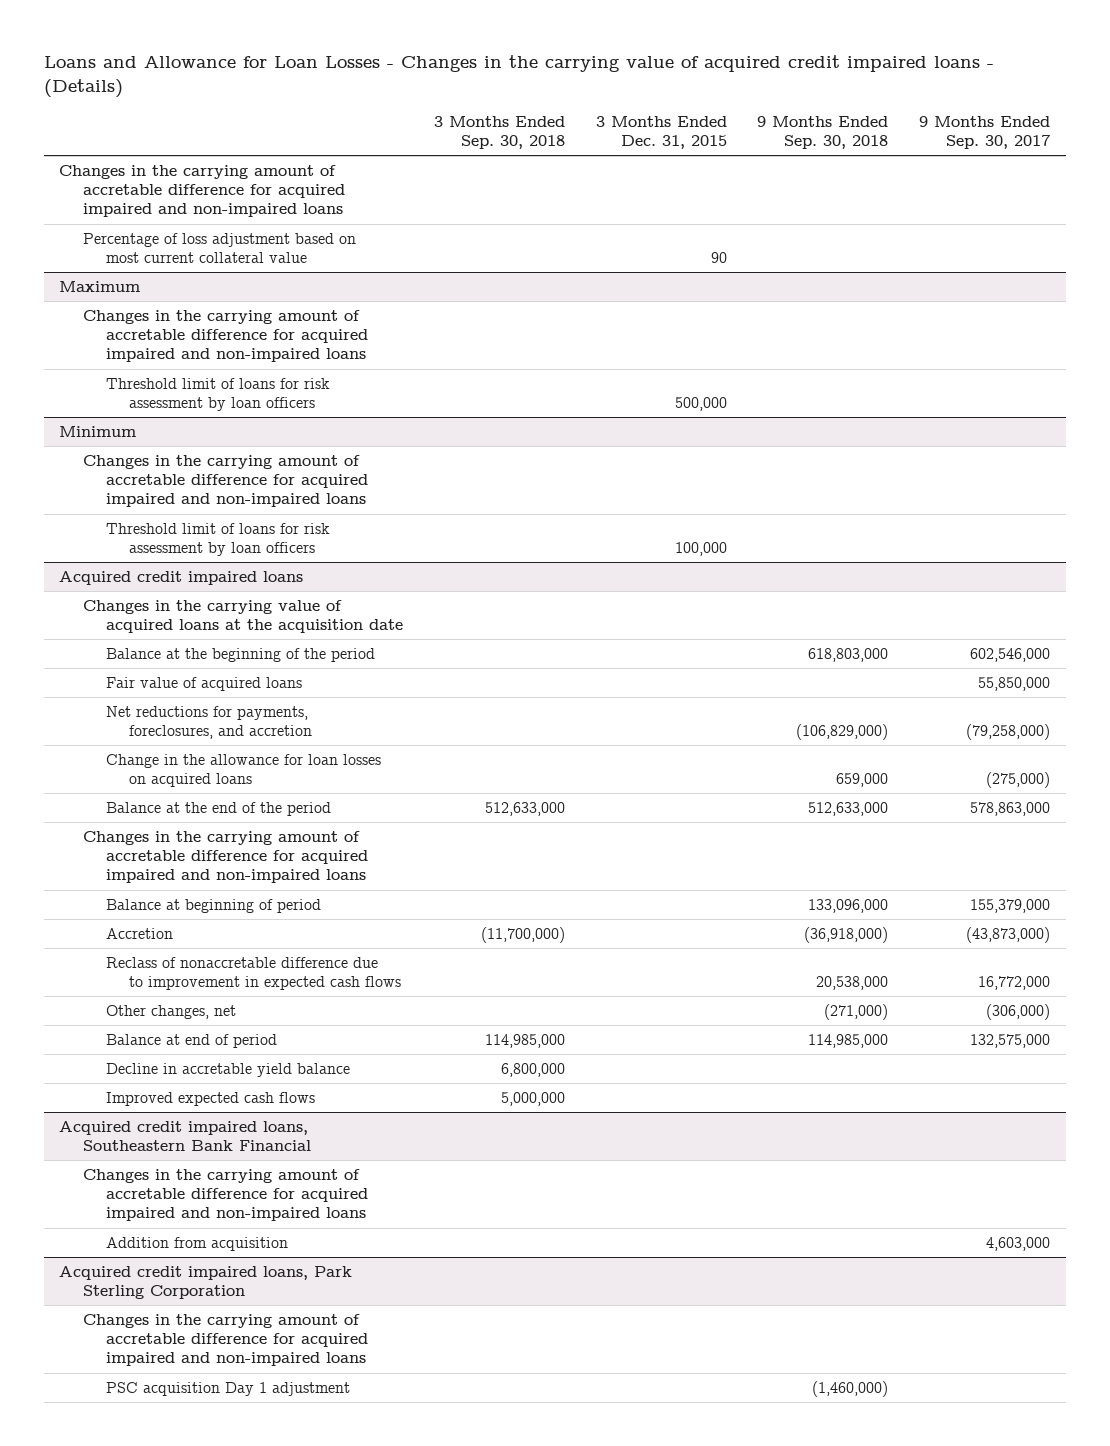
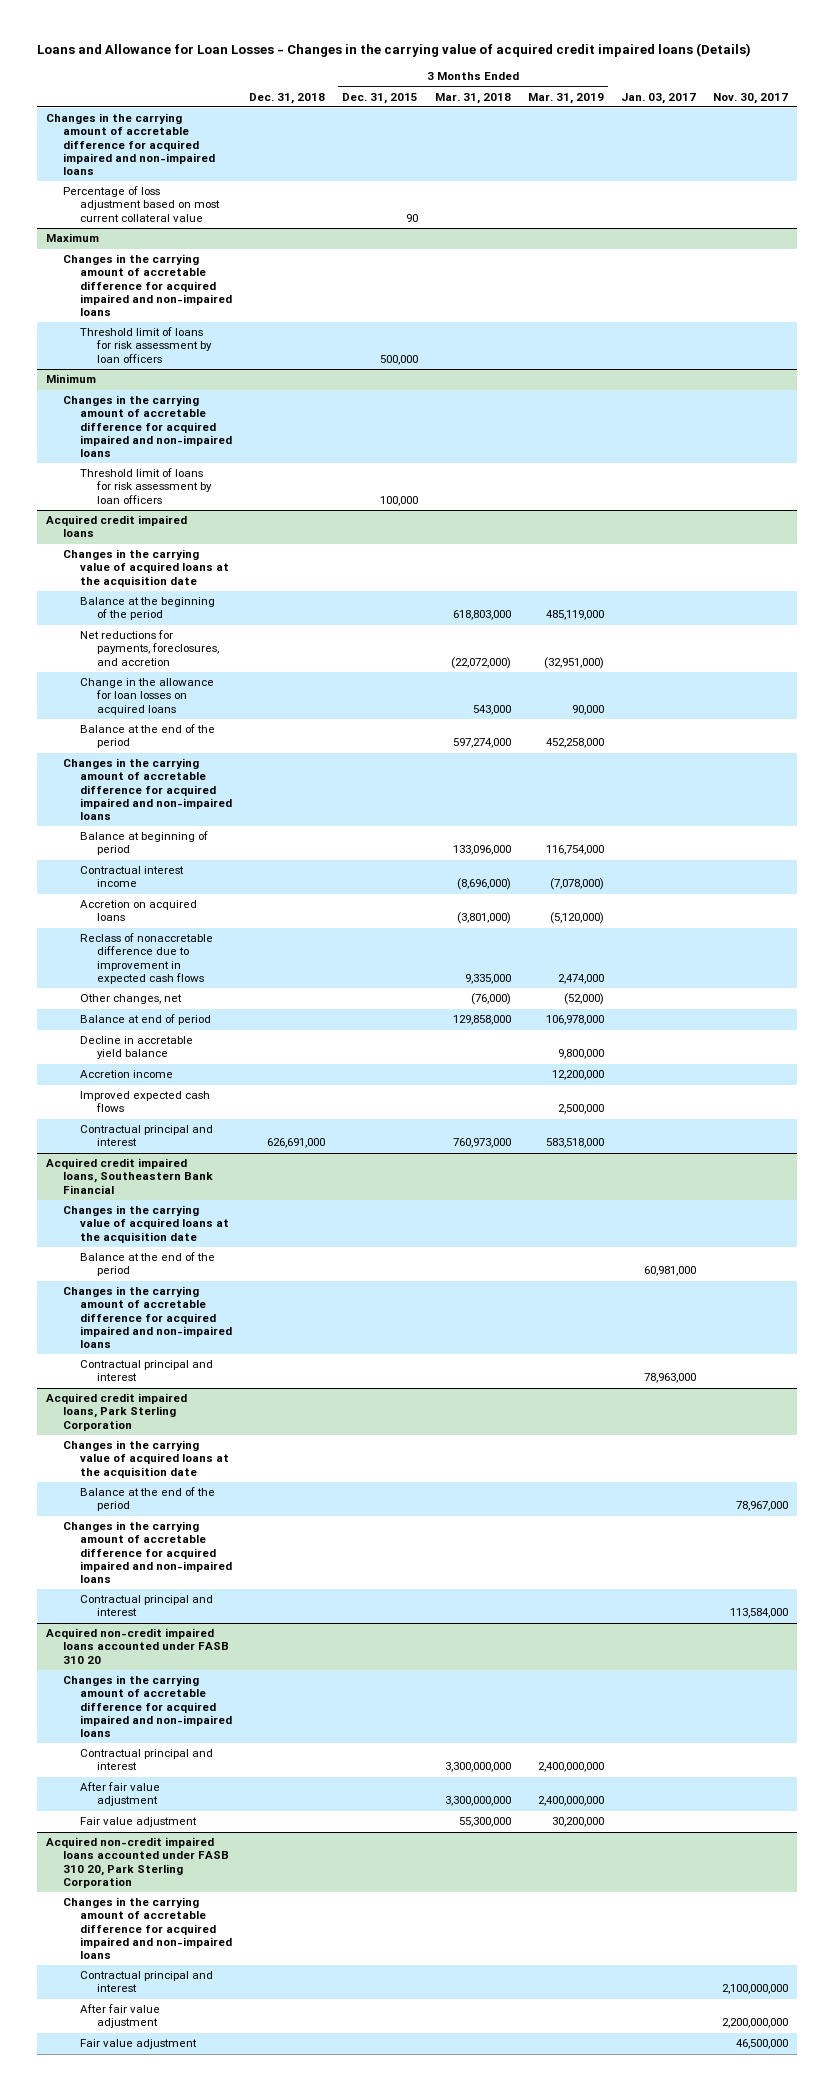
- Loans and Allowance for Loan Losses - Changes in the carrying value of acquired credit impaired loans - (Details)
+ Loans and Allowance for Loan Losses - Changes in the carrying value of acquired credit impaired loans (Details)
- | 3 Months Ended Sep. 30, 2018 | 3 Months Ended Dec. 31, 2015 | 9 Months Ended Sep. 30, 2018 | 9 Months Ended Sep. 30, 2017
+ | Dec. 31, 2018 | 3 Months Ended Dec. 31, 2015 | 3 Months Ended Mar. 31, 2018 | 3 Months Ended Mar. 31, 2019 | Jan. 03, 2017 | Nov. 30, 2017
@ Acquired credit impaired loans
- Fair value of acquired loans | | | | 55,850,000
- Accretion | (11,700,000) | | (36,918,000) | (43,873,000)
+ Contractual interest income | | | (8,696,000) | (7,078,000) | |
+ Accretion on acquired loans | | | (3,801,000) | (5,120,000) | |
+ Accretion income | | | | 12,200,000 | |
+ Contractual principal and interest | 626,691,000 | | 760,973,000 | 583,518,000 | |
@ Acquired credit impaired loans, Southeastern Bank Financial
+ Changes in the carrying value of acquired loans at the acquisition date
+ Balance at the end of the period | | | | | 60,981,000 |
- Addition from acquisition | | | | 4,603,000
+ Contractual principal and interest | | | | | 78,963,000 |
@ Acquired credit impaired loans, Park Sterling Corporation
+ Changes in the carrying value of acquired loans at the acquisition date
+ Balance at the end of the period | | | | | | 78,967,000
- PSC acquisition Day 1 adjustment | | | (1,460,000) |
+ Contractual principal and interest | | | | | | 113,584,000
+ Acquired non-credit impaired loans accounted under FASB 310 20
+ Changes in the carrying amount of accretable difference for acquired impaired and non-impaired loans
+ Contractual principal and interest | | | 3,300,000,000 | 2,400,000,000 | |
+ After fair value adjustment | | | 3,300,000,000 | 2,400,000,000 | |
+ Fair value adjustment | | | 55,300,000 | 30,200,000 | |
+ Acquired non-credit impaired loans accounted under FASB 310 20, Park Sterling Corporation
+ Changes in the carrying amount of accretable difference for acquired impaired and non-impaired loans
+ Contractual principal and interest | | | | | | 2,100,000,000
+ After fair value adjustment | | | | | | 2,200,000,000
+ Fair value adjustment | | | | | | 46,500,000

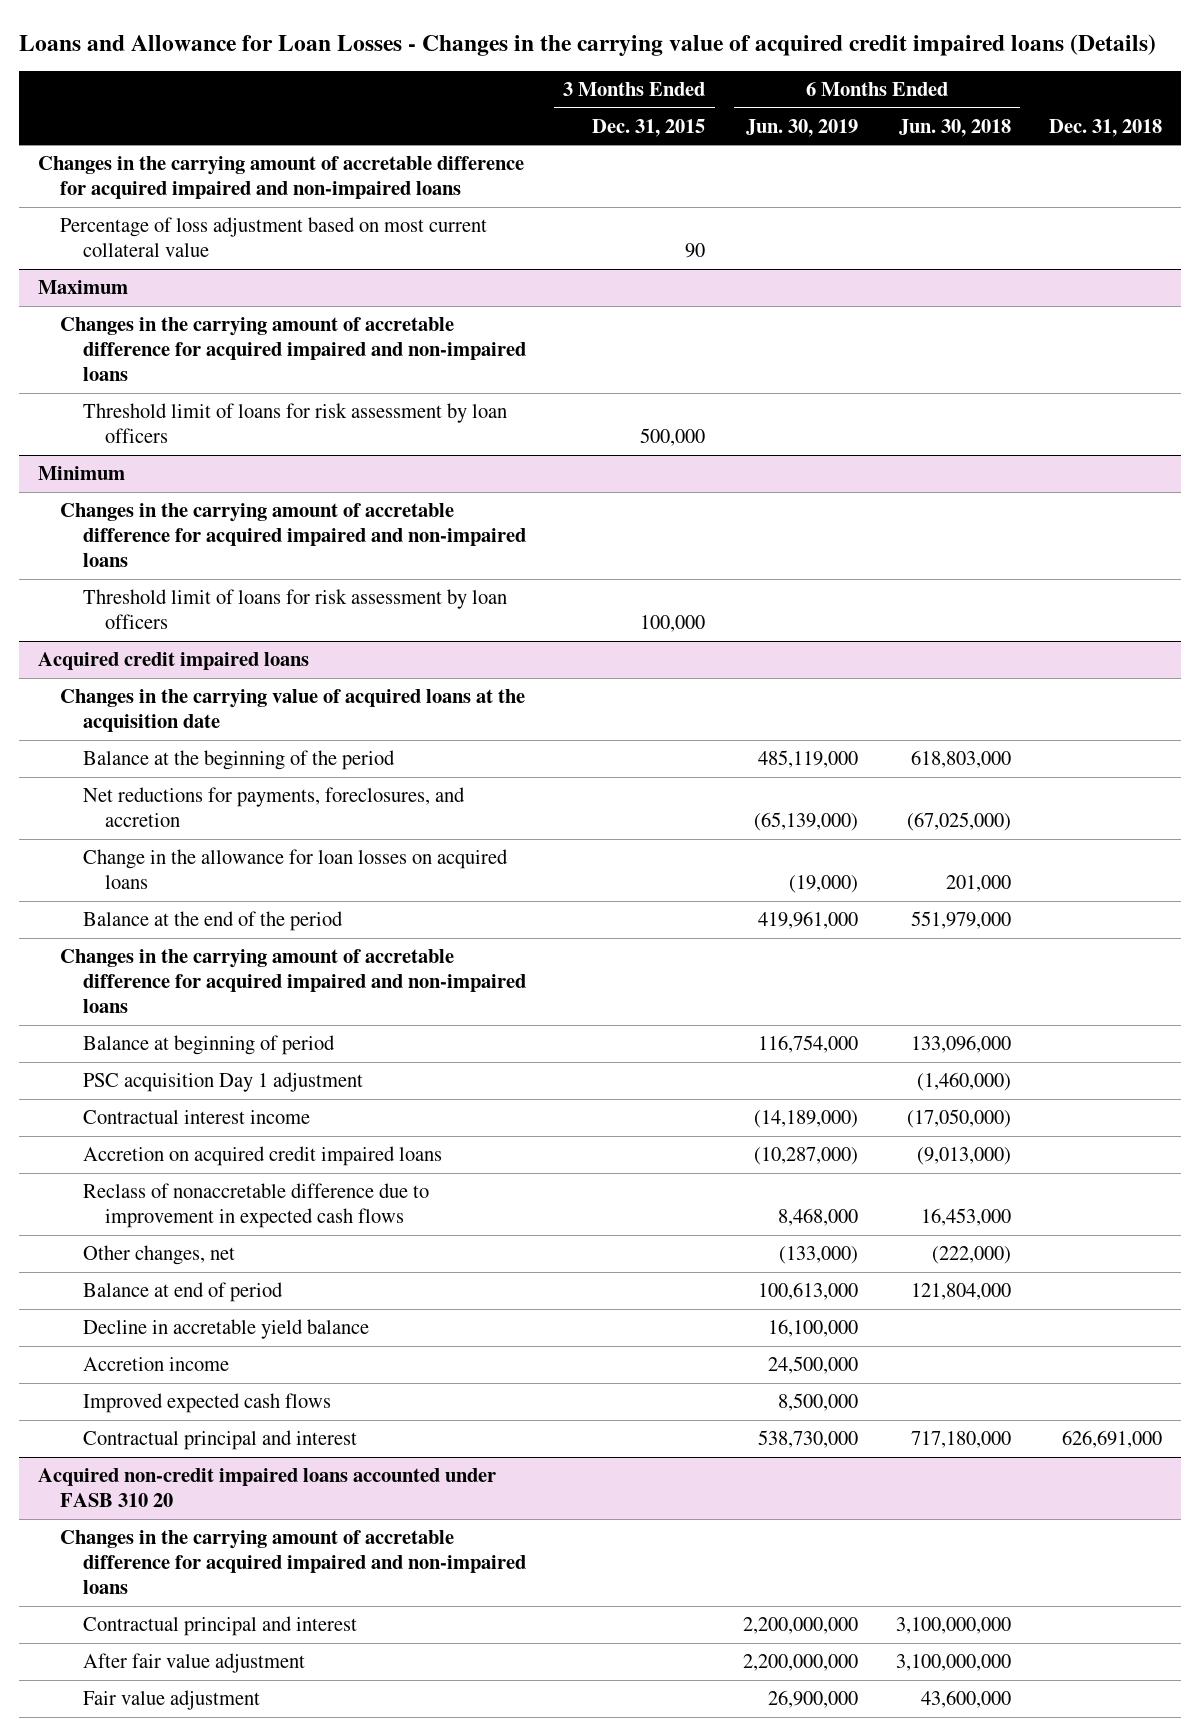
- | Dec. 31, 2018 | 3 Months Ended Dec. 31, 2015 | 3 Months Ended Mar. 31, 2018 | 3 Months Ended Mar. 31, 2019 | Jan. 03, 2017 | Nov. 30, 2017
+ | 3 Months Ended Dec. 31, 2015 | 6 Months Ended Jun. 30, 2019 | 6 Months Ended Jun. 30, 2018 | Dec. 31, 2018
@ Acquired credit impaired loans
+ PSC acquisition Day 1 adjustment | | | (1,460,000) |
- Accretion on acquired loans | | | (3,801,000) | (5,120,000) | |
+ Accretion on acquired credit impaired loans | | (10,287,000) | (9,013,000) |
- Acquired credit impaired loans, Southeastern Bank Financial
- Changes in the carrying value of acquired loans at the acquisition date
- Balance at the end of the period | | | | | 60,981,000 |
- Changes in the carrying amount of accretable difference for acquired impaired and non-impaired loans
- Contractual principal and interest | | | | | 78,963,000 |
- Acquired credit impaired loans, Park Sterling Corporation
- Changes in the carrying value of acquired loans at the acquisition date
- Balance at the end of the period | | | | | | 78,967,000
- Changes in the carrying amount of accretable difference for acquired impaired and non-impaired loans
- Contractual principal and interest | | | | | | 113,584,000
- Acquired non-credit impaired loans accounted under FASB 310 20, Park Sterling Corporation
- Changes in the carrying amount of accretable difference for acquired impaired and non-impaired loans
- Contractual principal and interest | | | | | | 2,100,000,000
- After fair value adjustment | | | | | | 2,200,000,000
- Fair value adjustment | | | | | | 46,500,000

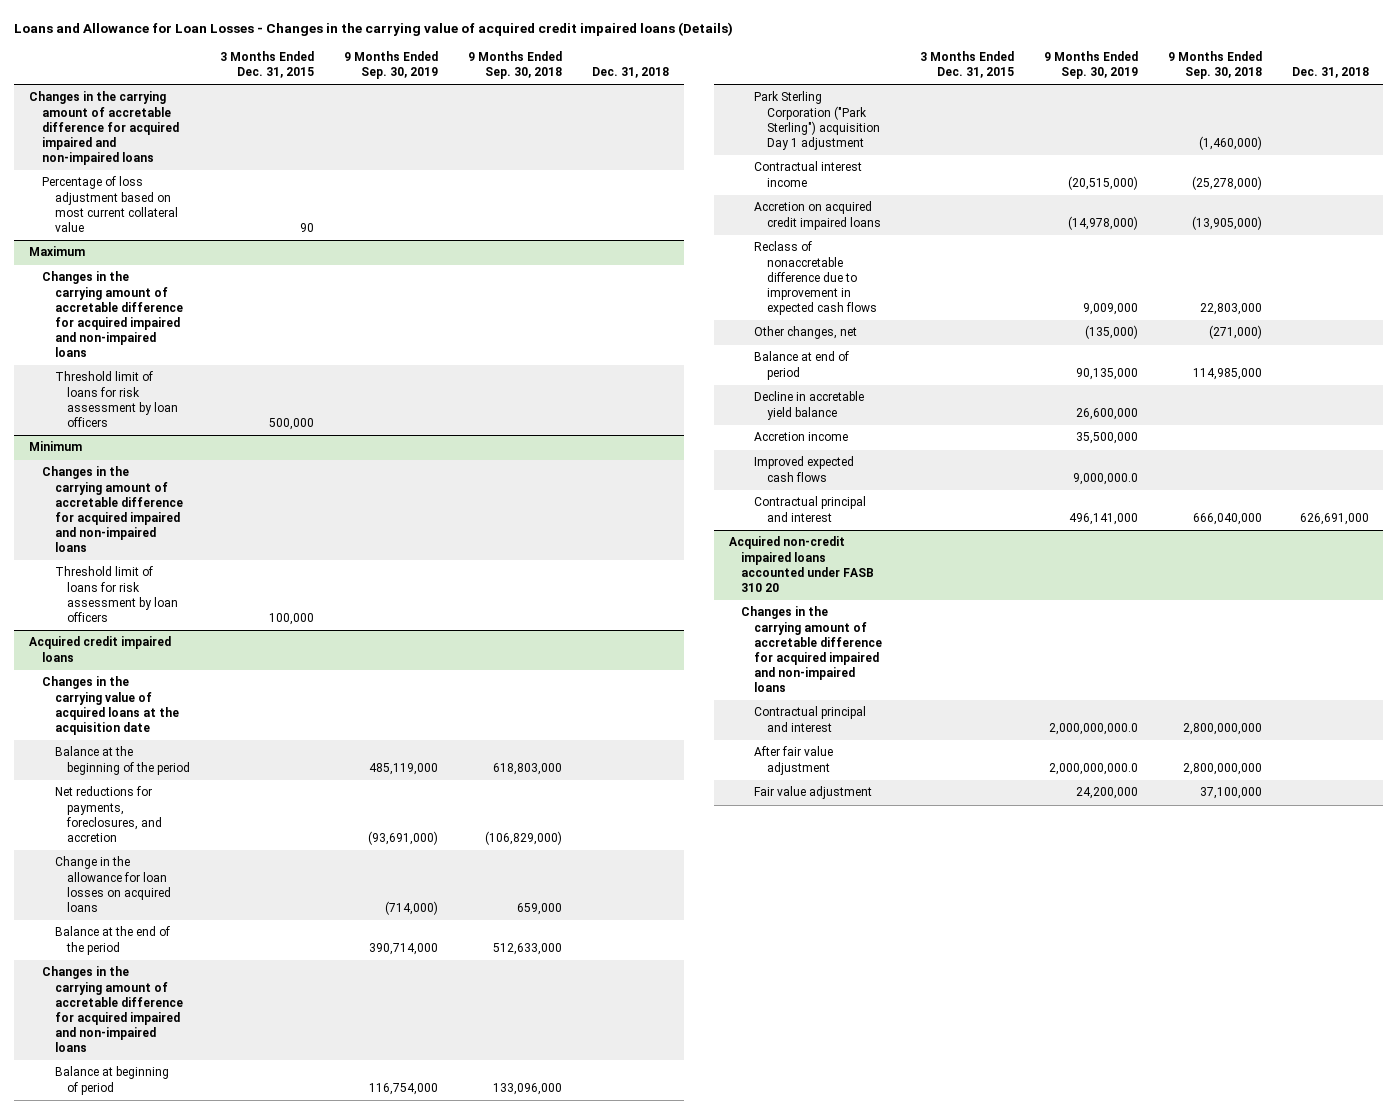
- | 3 Months Ended Dec. 31, 2015 | 6 Months Ended Jun. 30, 2019 | 6 Months Ended Jun. 30, 2018 | Dec. 31, 2018
+ | 3 Months Ended Dec. 31, 2015 | 9 Months Ended Sep. 30, 2019 | 9 Months Ended Sep. 30, 2018 | Dec. 31, 2018
@ Acquired credit impaired loans
- PSC acquisition Day 1 adjustment | | | (1,460,000) |
+ Park Sterling Corporation ("Park Sterling") acquisition Day 1 adjustment | | | (1,460,000) |

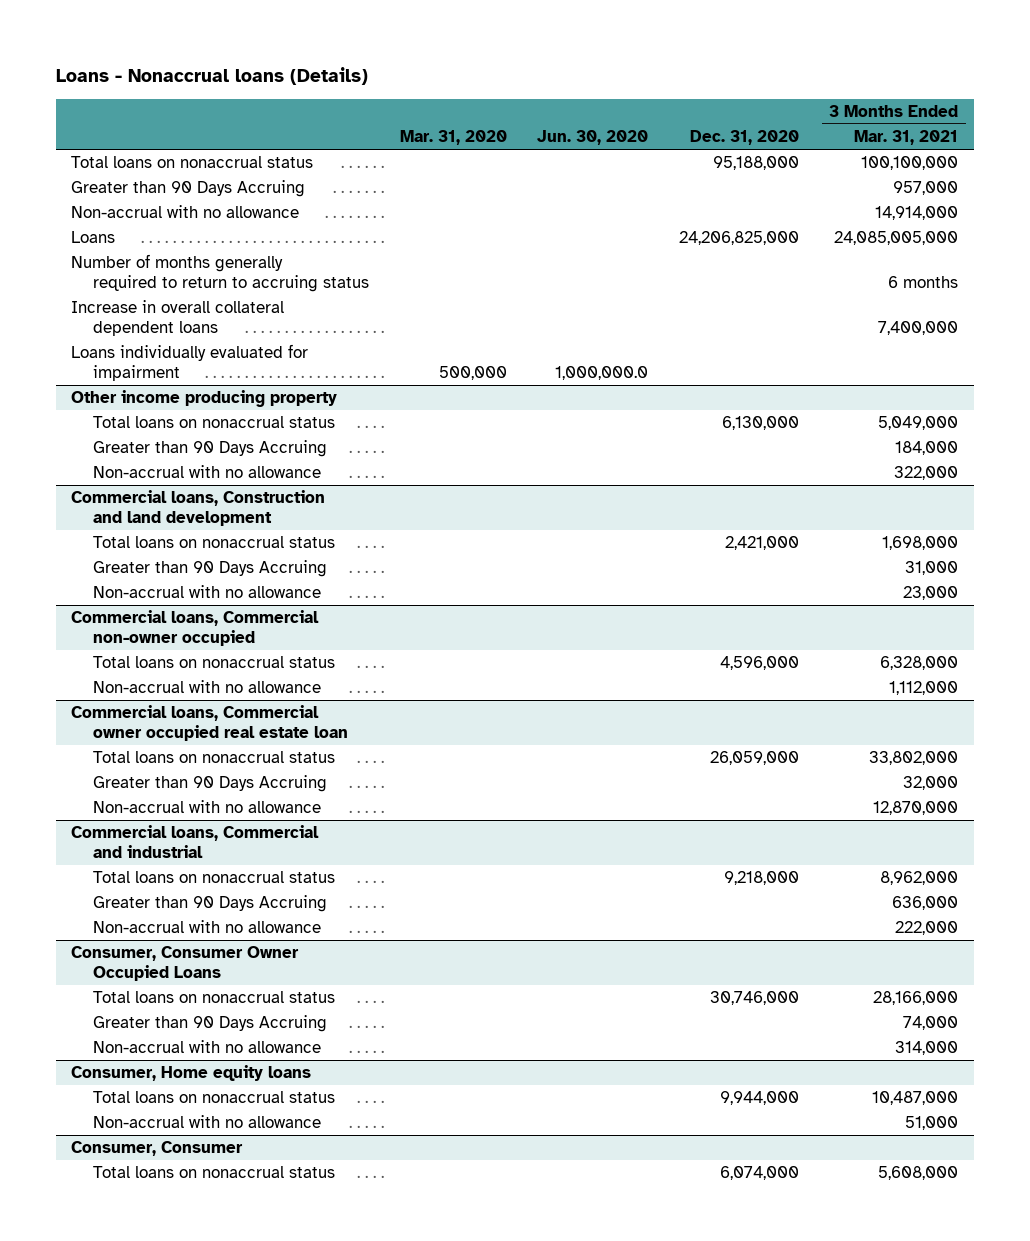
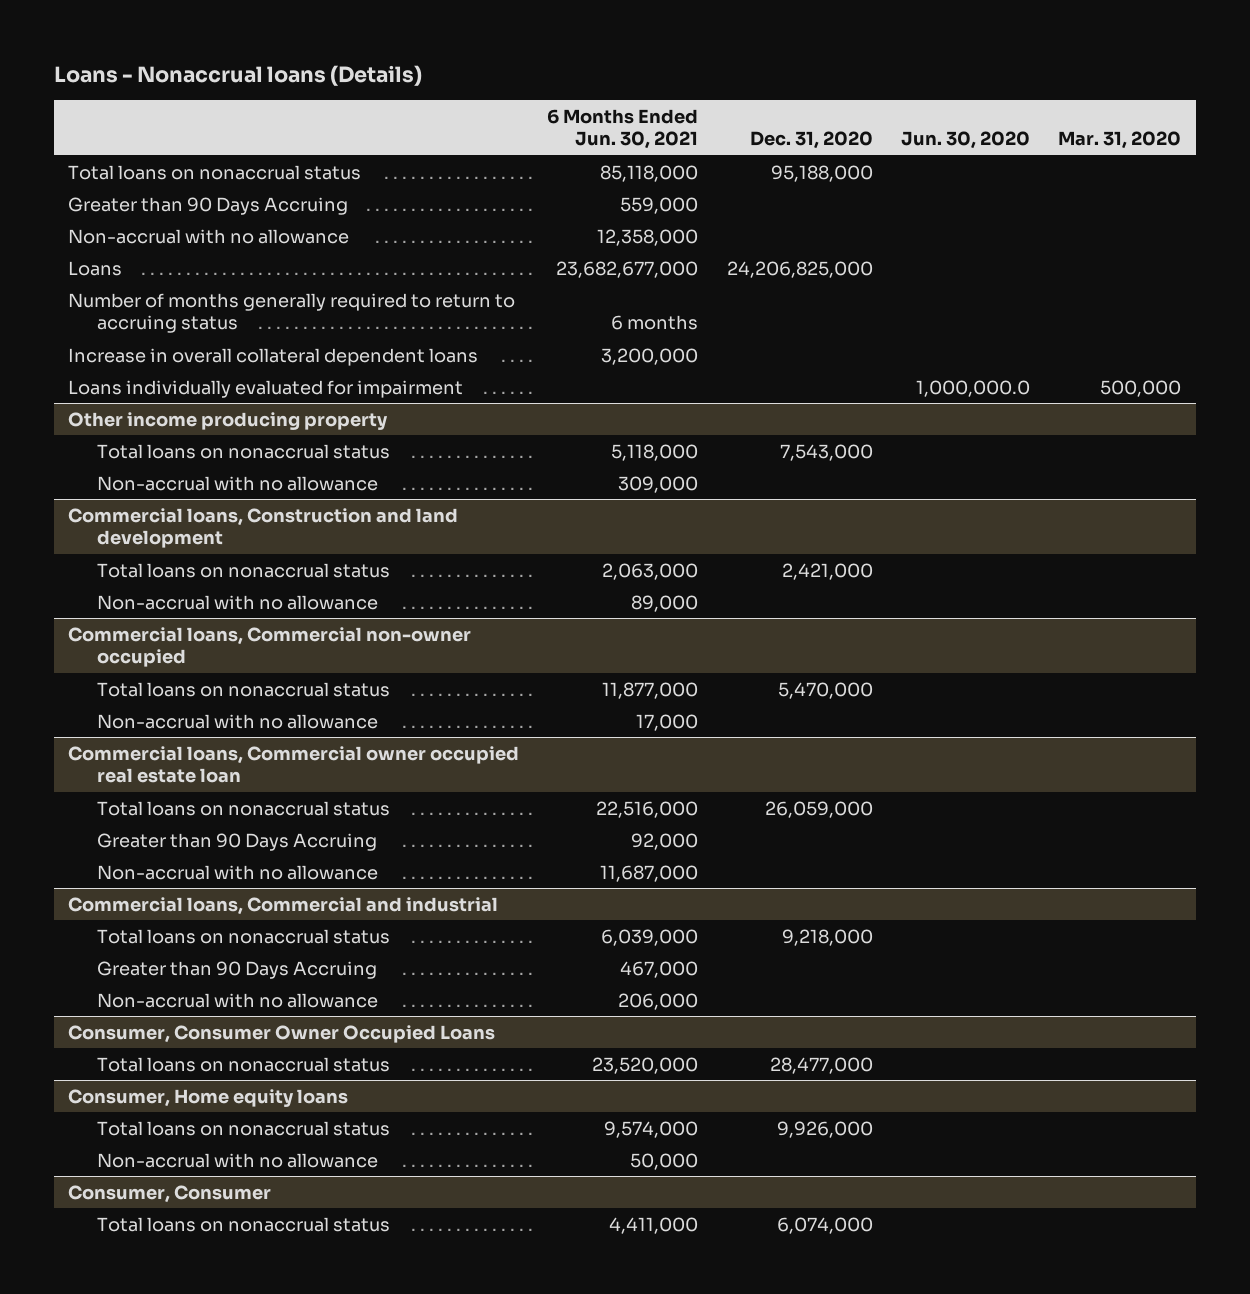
- | Mar. 31, 2020 | Jun. 30, 2020 | Dec. 31, 2020 | 3 Months Ended Mar. 31, 2021
+ | 6 Months Ended Jun. 30, 2021 | Dec. 31, 2020 | Jun. 30, 2020 | Mar. 31, 2020
@ Other income producing property
- Total loans on nonaccrual status | | | 6,130,000 | 5,049,000
- Greater than 90 Days Accruing | | | | 184,000
+ Total loans on nonaccrual status | 5,118,000 | 7,543,000 | |
@ Commercial loans, Construction and land development
- Greater than 90 Days Accruing | | | | 31,000
@ Commercial loans, Commercial non-owner occupied
- Total loans on nonaccrual status | | | 4,596,000 | 6,328,000
+ Total loans on nonaccrual status | 11,877,000 | 5,470,000 | |
@ Consumer, Consumer Owner Occupied Loans
- Total loans on nonaccrual status | | | 30,746,000 | 28,166,000
- Greater than 90 Days Accruing | | | | 74,000
- Non-accrual with no allowance | | | | 314,000
+ Total loans on nonaccrual status | 23,520,000 | 28,477,000 | |
@ Consumer, Home equity loans
- Total loans on nonaccrual status | | | 9,944,000 | 10,487,000
+ Total loans on nonaccrual status | 9,574,000 | 9,926,000 | |

